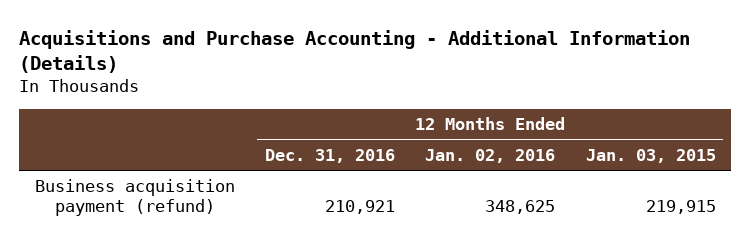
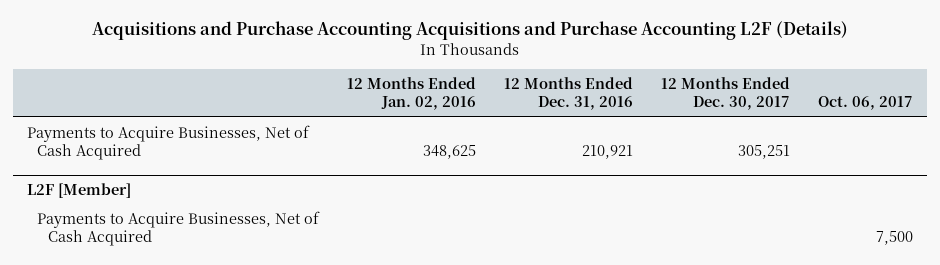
- Acquisitions and Purchase Accounting - Additional Information (Details)
+ Acquisitions and Purchase Accounting Acquisitions and Purchase Accounting L2F (Details)
- | 12 Months Ended Dec. 31, 2016 | 12 Months Ended Jan. 02, 2016 | 12 Months Ended Jan. 03, 2015
+ | 12 Months Ended Jan. 02, 2016 | 12 Months Ended Dec. 31, 2016 | 12 Months Ended Dec. 30, 2017 | Oct. 06, 2017
- Business acquisition payment (refund) | 210,921 | 348,625 | 219,915
+ Payments to Acquire Businesses, Net of Cash Acquired | 348,625 | 210,921 | 305,251 |
+ L2F [Member]
+ Payments to Acquire Businesses, Net of Cash Acquired | | | | 7,500

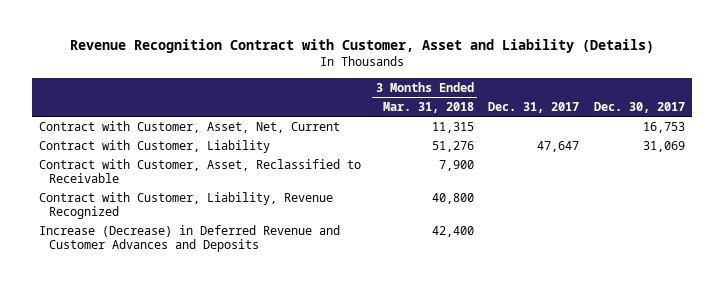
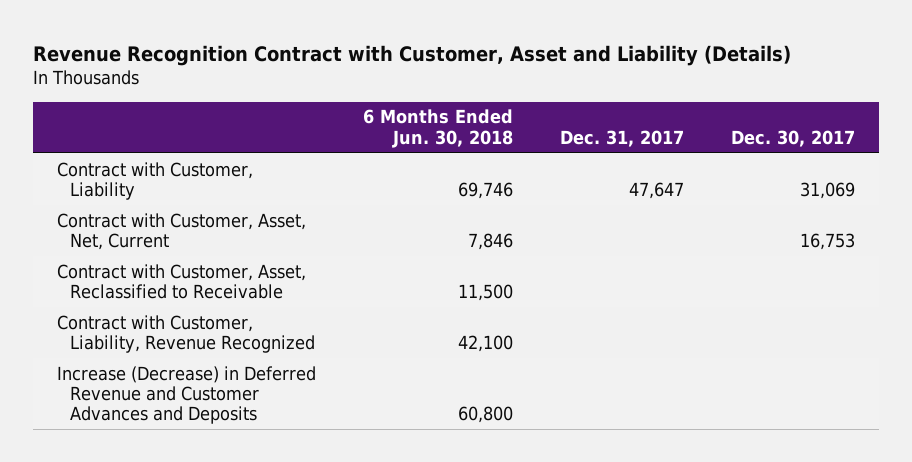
- | 3 Months Ended Mar. 31, 2018 | Dec. 31, 2017 | Dec. 30, 2017
+ | 6 Months Ended Jun. 30, 2018 | Dec. 31, 2017 | Dec. 30, 2017
moved down: Contract with Customer, Asset, Net, Current | 7,846 | | 16,753

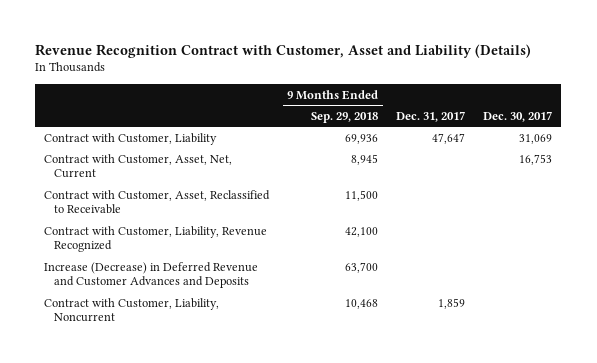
- | 6 Months Ended Jun. 30, 2018 | Dec. 31, 2017 | Dec. 30, 2017
+ | 9 Months Ended Sep. 29, 2018 | Dec. 31, 2017 | Dec. 30, 2017
+ Contract with Customer, Liability, Noncurrent | 10,468 | 1,859 |

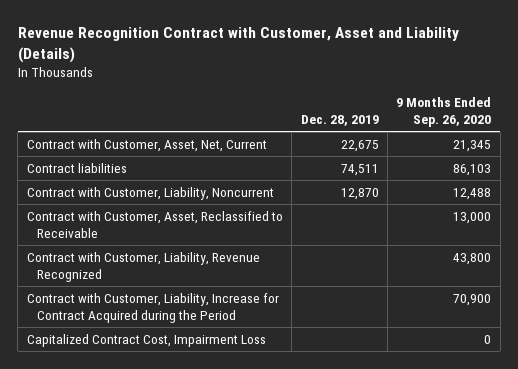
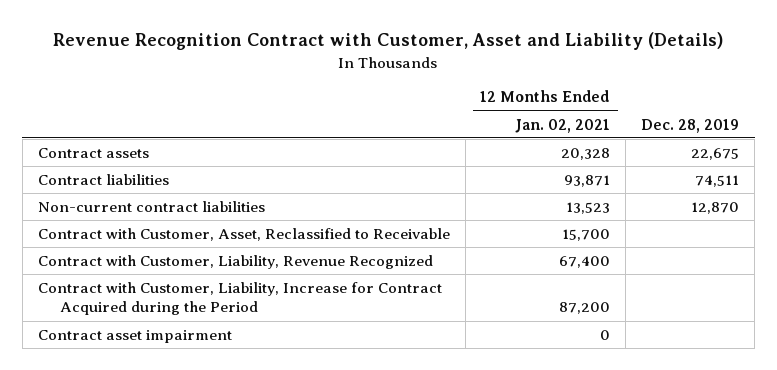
- | Dec. 28, 2019 | 9 Months Ended Sep. 26, 2020
+ | 12 Months Ended Jan. 02, 2021 | Dec. 28, 2019
- Contract with Customer, Asset, Net, Current | 22,675 | 21,345
+ Contract assets | 20,328 | 22,675
- Contract with Customer, Liability, Noncurrent | 12,870 | 12,488
+ Non-current contract liabilities | 13,523 | 12,870
- Capitalized Contract Cost, Impairment Loss | | 0
+ Contract asset impairment | 0 |

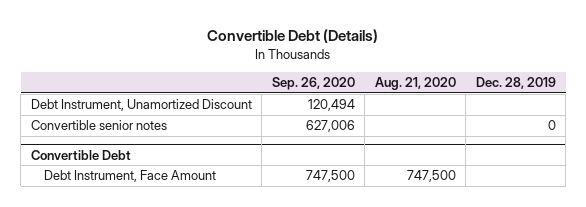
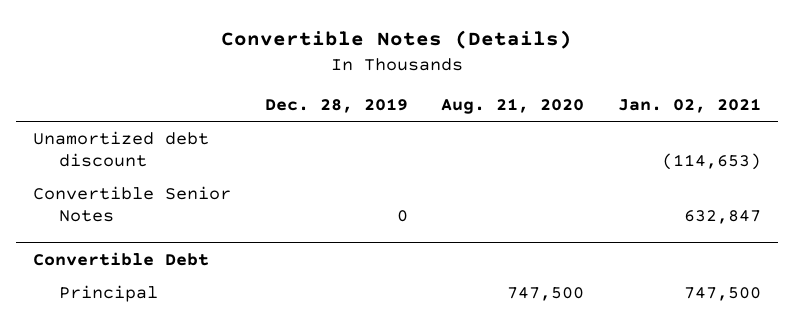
- Convertible Debt (Details)
+ Convertible Notes (Details)
- | Sep. 26, 2020 | Aug. 21, 2020 | Dec. 28, 2019
+ | Dec. 28, 2019 | Aug. 21, 2020 | Jan. 02, 2021
- Debt Instrument, Unamortized Discount | 120,494 | |
- Convertible senior notes | 627,006 | | 0
+ Unamortized debt discount | | | (114,653)
+ Convertible Senior Notes | 0 | | 632,847
@ Convertible Debt
- Debt Instrument, Face Amount | 747,500 | 747,500 |
+ Principal | | 747,500 | 747,500

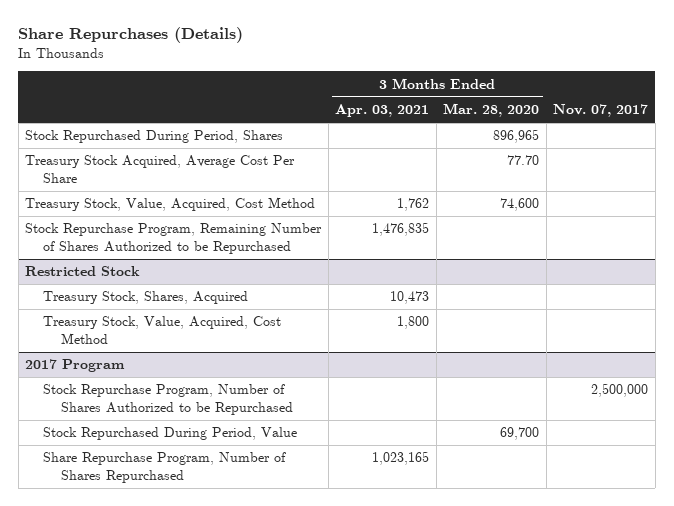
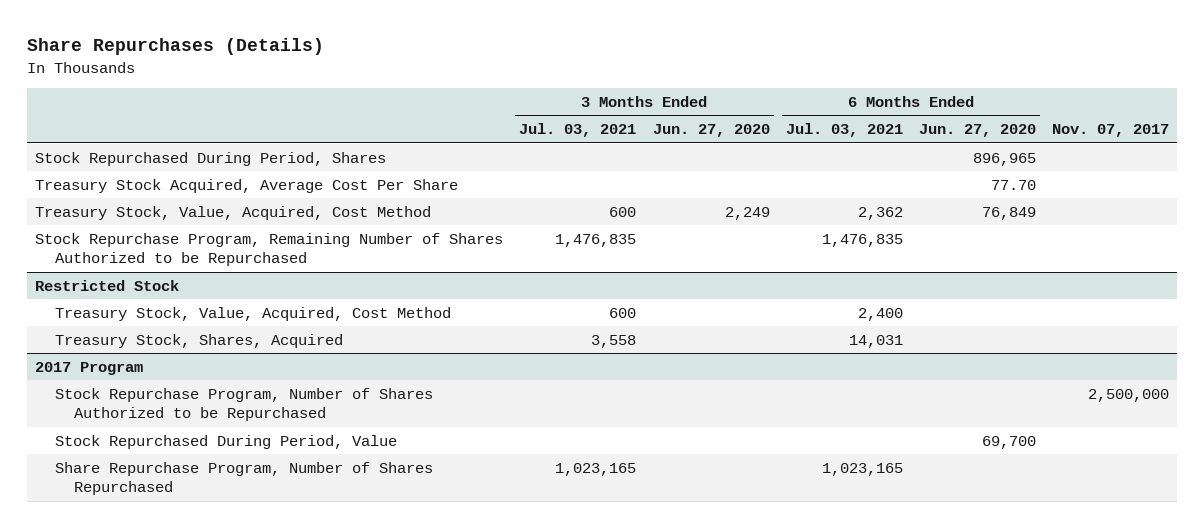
- | 3 Months Ended Apr. 03, 2021 | 3 Months Ended Mar. 28, 2020 | Nov. 07, 2017
+ | 3 Months Ended Jul. 03, 2021 | 3 Months Ended Jun. 27, 2020 | 6 Months Ended Jul. 03, 2021 | 6 Months Ended Jun. 27, 2020 | Nov. 07, 2017
@ Restricted Stock
moved down: Treasury Stock, Shares, Acquired | 3,558 | | 14,031 | |

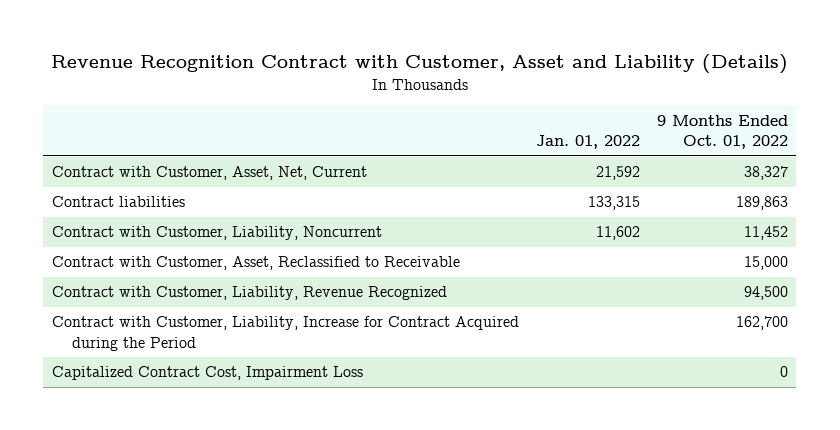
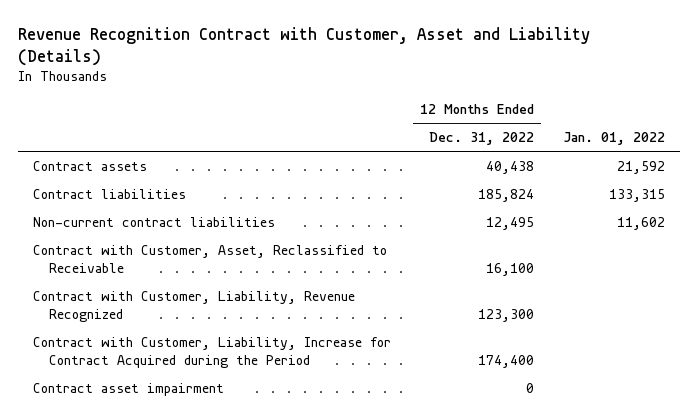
- | Jan. 01, 2022 | 9 Months Ended Oct. 01, 2022
+ | 12 Months Ended Dec. 31, 2022 | Jan. 01, 2022
- Contract with Customer, Asset, Net, Current | 21,592 | 38,327
+ Contract assets | 40,438 | 21,592
- Contract with Customer, Liability, Noncurrent | 11,602 | 11,452
+ Non-current contract liabilities | 12,495 | 11,602
- Capitalized Contract Cost, Impairment Loss | | 0
+ Contract asset impairment | 0 |

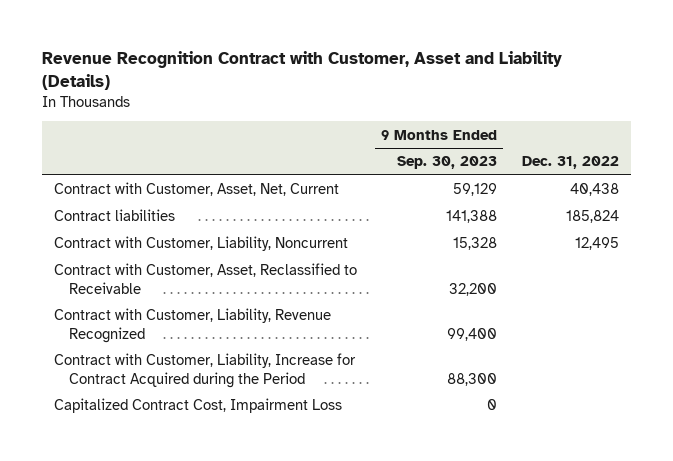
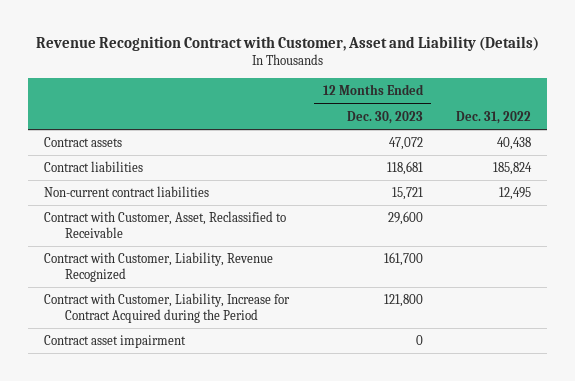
- | 9 Months Ended Sep. 30, 2023 | Dec. 31, 2022
+ | 12 Months Ended Dec. 30, 2023 | Dec. 31, 2022
- Contract with Customer, Asset, Net, Current | 59,129 | 40,438
+ Contract assets | 47,072 | 40,438
- Contract with Customer, Liability, Noncurrent | 15,328 | 12,495
+ Non-current contract liabilities | 15,721 | 12,495
- Capitalized Contract Cost, Impairment Loss | 0 |
+ Contract asset impairment | 0 |

